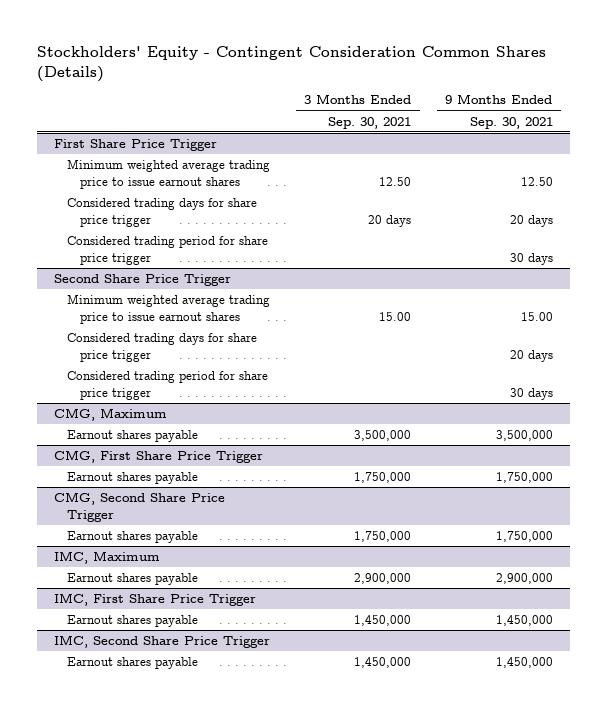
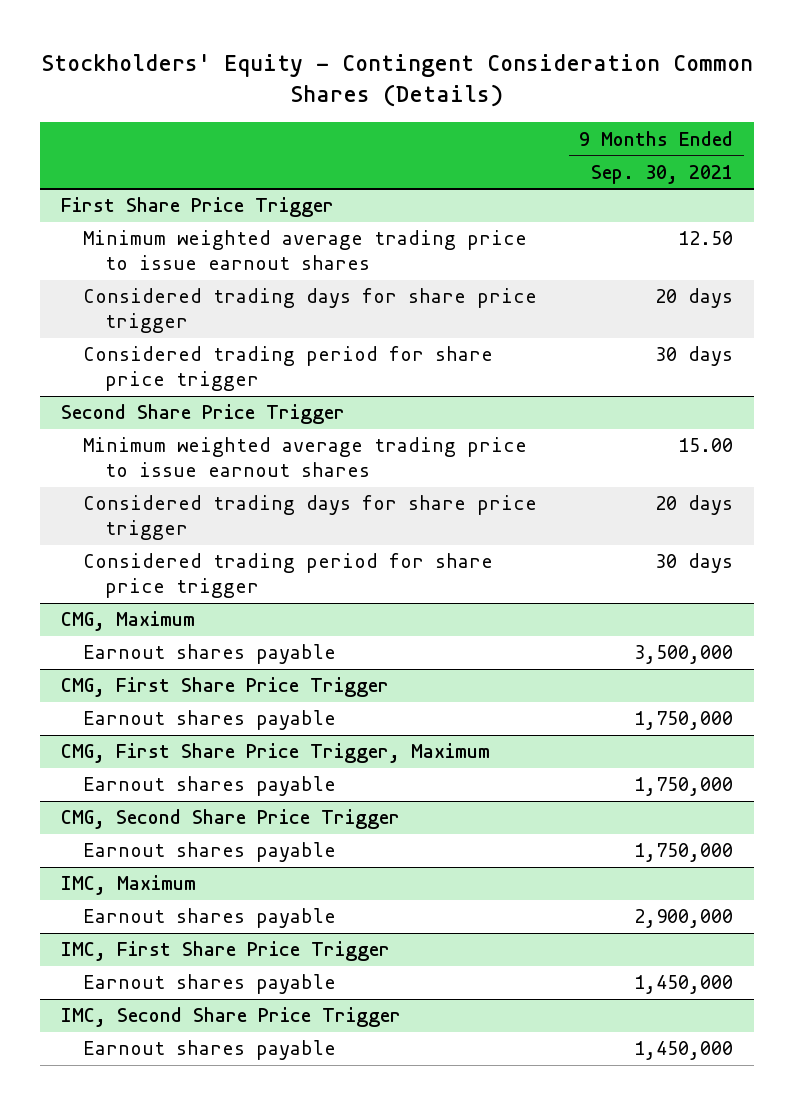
- | 3 Months Ended Sep. 30, 2021 | 9 Months Ended Sep. 30, 2021
+ | 9 Months Ended Sep. 30, 2021
+ CMG, First Share Price Trigger, Maximum
+ Earnout shares payable | 1,750,000

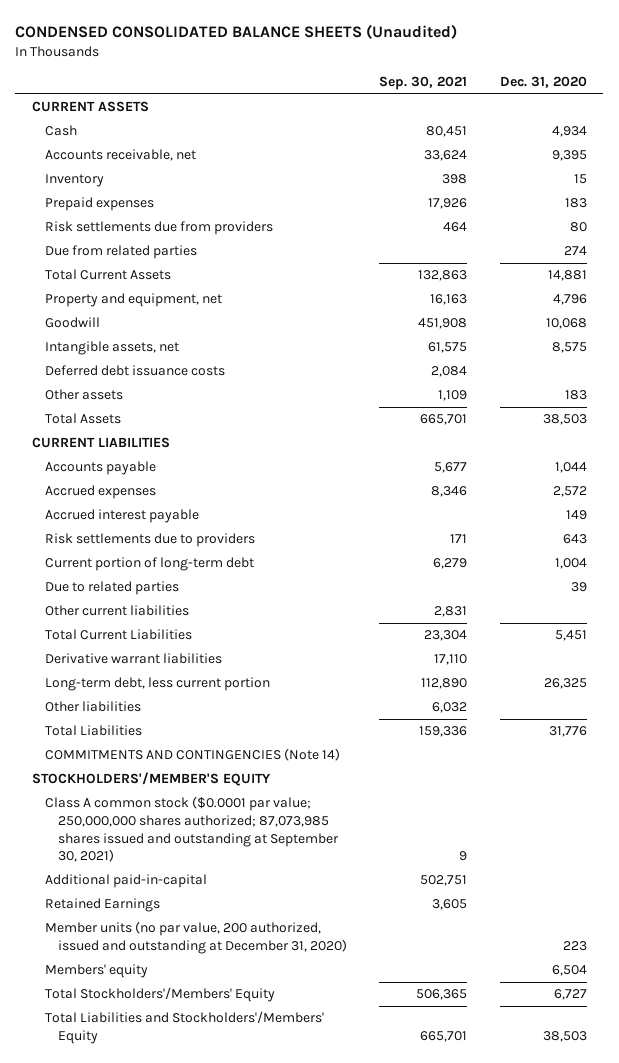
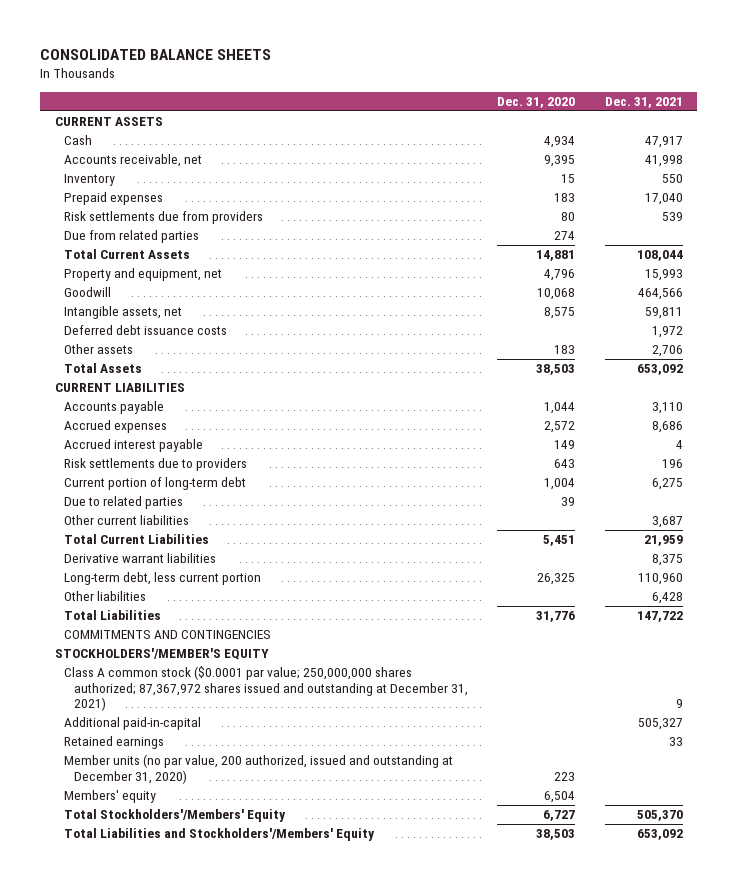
- CONDENSED CONSOLIDATED BALANCE SHEETS (Unaudited)
+ CONSOLIDATED BALANCE SHEETS
- | Sep. 30, 2021 | Dec. 31, 2020
+ | Dec. 31, 2020 | Dec. 31, 2021
- COMMITMENTS AND CONTINGENCIES (Note 14)
+ COMMITMENTS AND CONTINGENCIES
- Class A common stock ($0.0001 par value; 250,000,000 shares authorized; 87,073,985 shares issued and outstanding at September 30, 2021) | 9 |
+ Class A common stock ($0.0001 par value; 250,000,000 shares authorized; 87,367,972 shares issued and outstanding at December 31, 2021) | | 9
- Retained Earnings | 3,605 |
+ Retained earnings | | 33

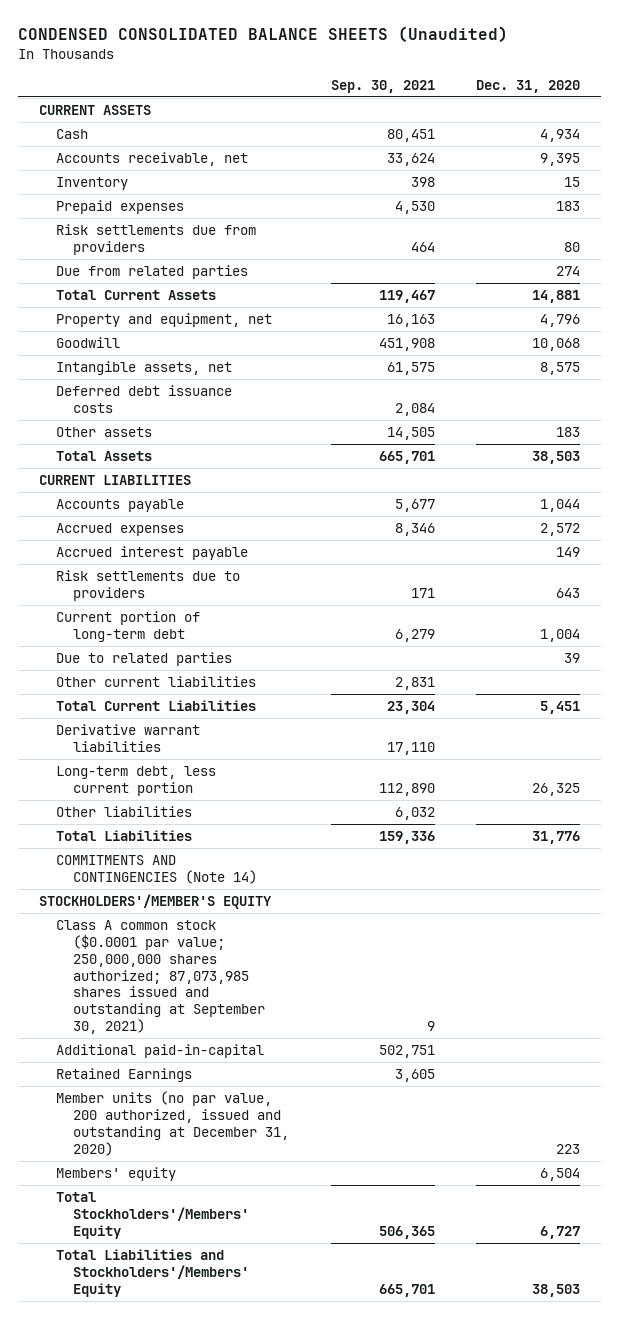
- CONSOLIDATED BALANCE SHEETS
+ CONDENSED CONSOLIDATED BALANCE SHEETS (Unaudited)
- | Dec. 31, 2020 | Dec. 31, 2021
+ | Sep. 30, 2021 | Dec. 31, 2020
- COMMITMENTS AND CONTINGENCIES
+ COMMITMENTS AND CONTINGENCIES (Note 14)
- Class A common stock ($0.0001 par value; 250,000,000 shares authorized; 87,367,972 shares issued and outstanding at December 31, 2021) | | 9
+ Class A common stock ($0.0001 par value; 250,000,000 shares authorized; 87,073,985 shares issued and outstanding at September 30, 2021) | 9 |
- Retained earnings | | 33
+ Retained Earnings | 3,605 |

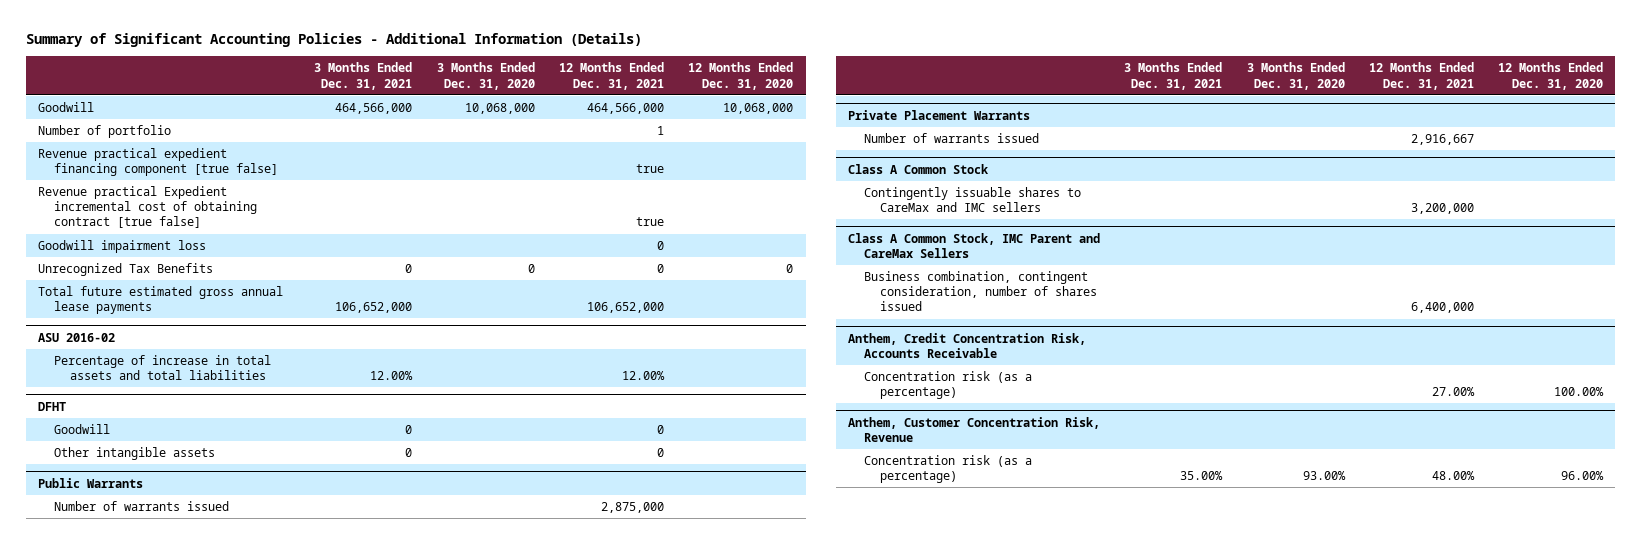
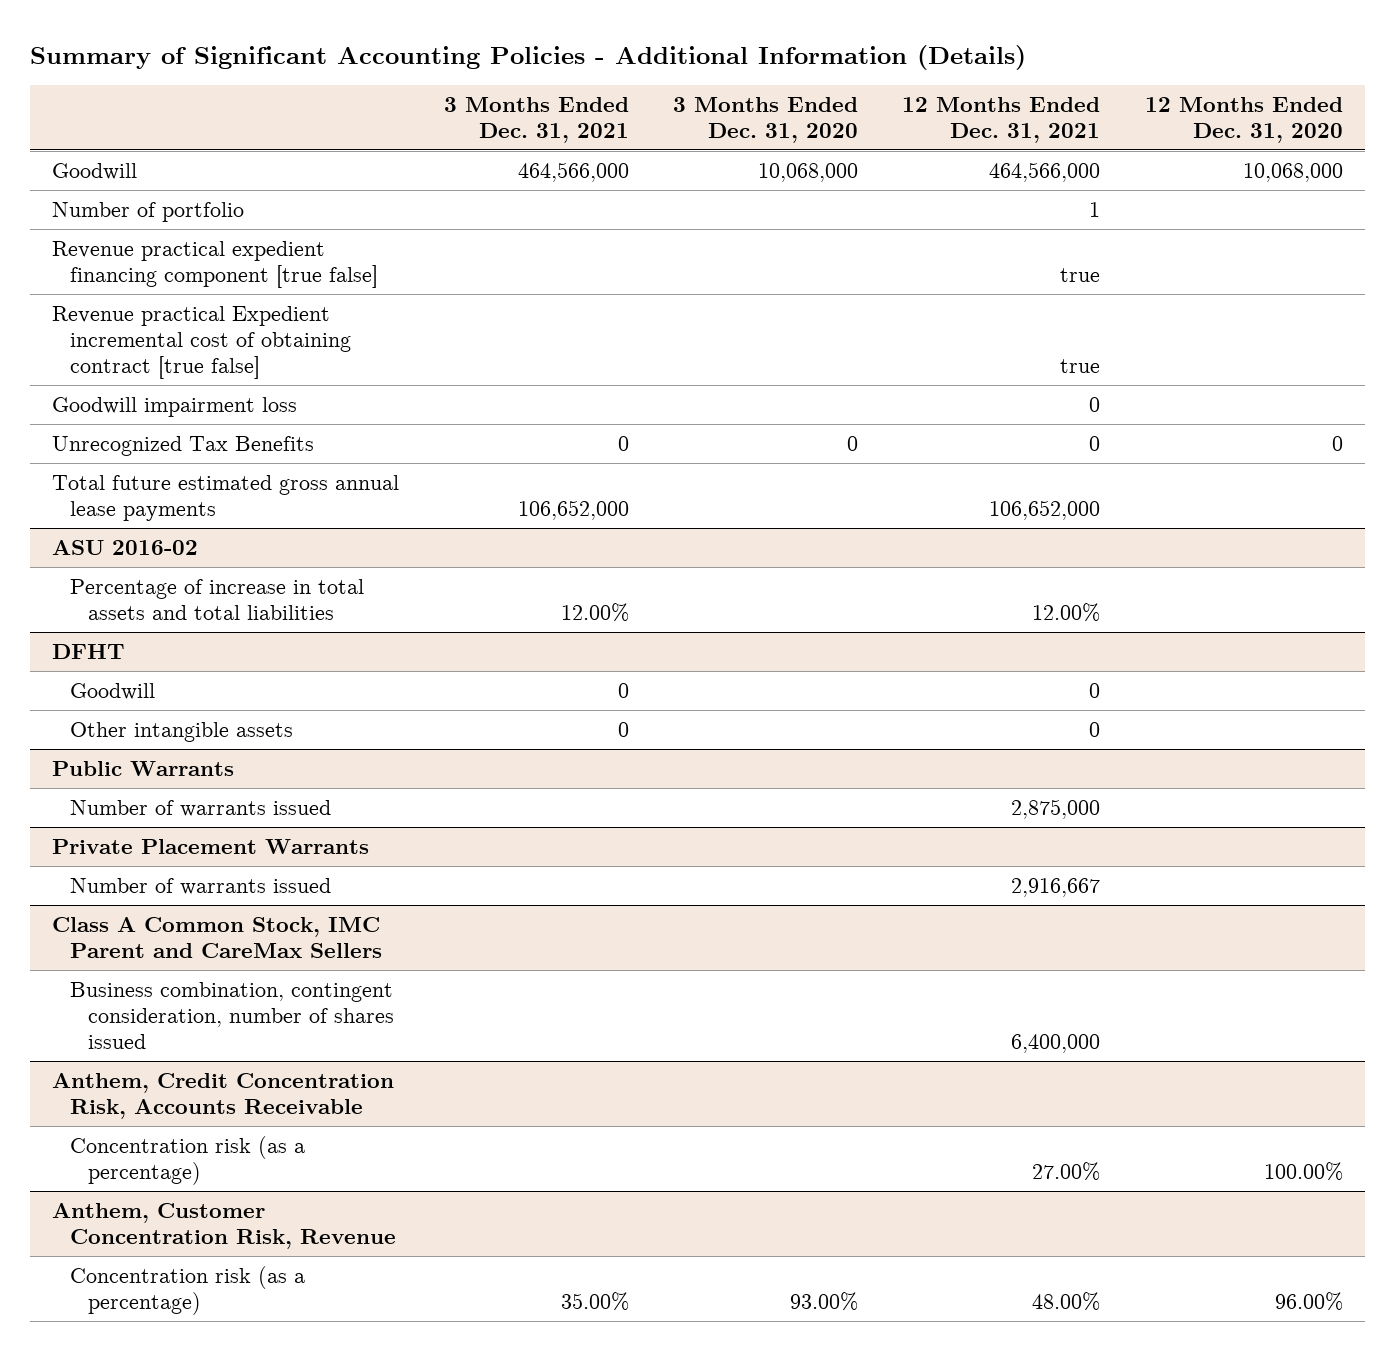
- Class A Common Stock
- Contingently issuable shares to CareMax and IMC sellers | | | 3,200,000 |

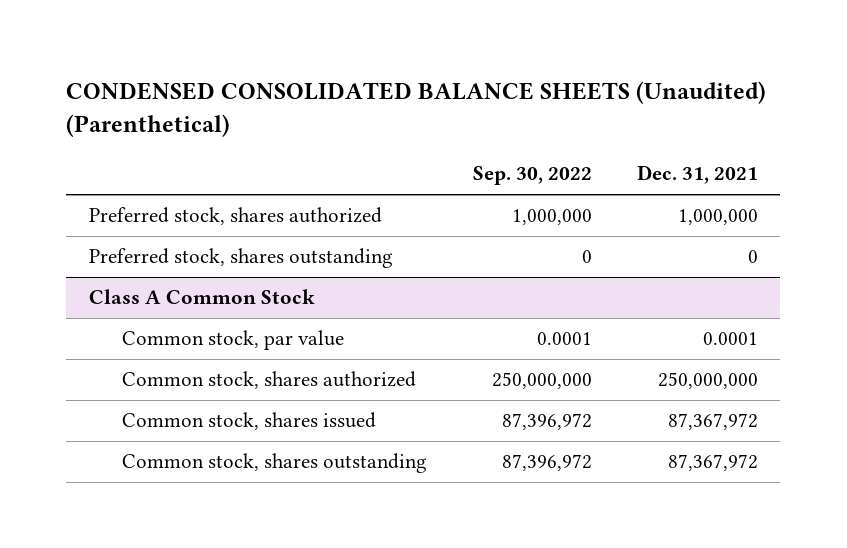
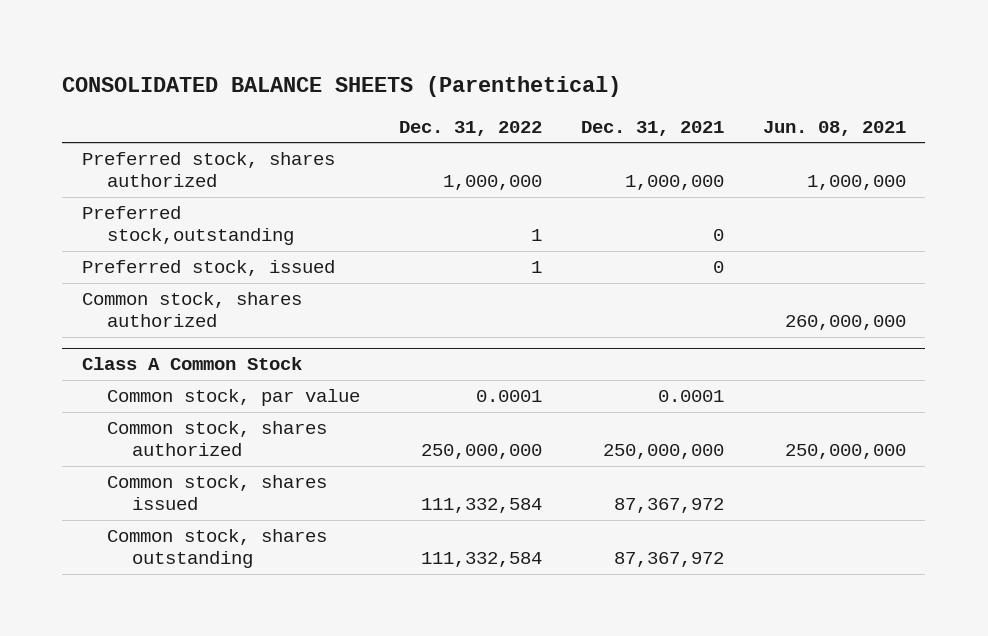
- CONDENSED CONSOLIDATED BALANCE SHEETS (Unaudited) (Parenthetical)
+ CONSOLIDATED BALANCE SHEETS (Parenthetical)
- | Sep. 30, 2022 | Dec. 31, 2021
+ | Dec. 31, 2022 | Dec. 31, 2021 | Jun. 08, 2021
- Preferred stock, shares outstanding | 0 | 0
+ Preferred stock,outstanding | 1 | 0 |
+ Preferred stock, issued | 1 | 0 |
+ Common stock, shares authorized | | | 260,000,000

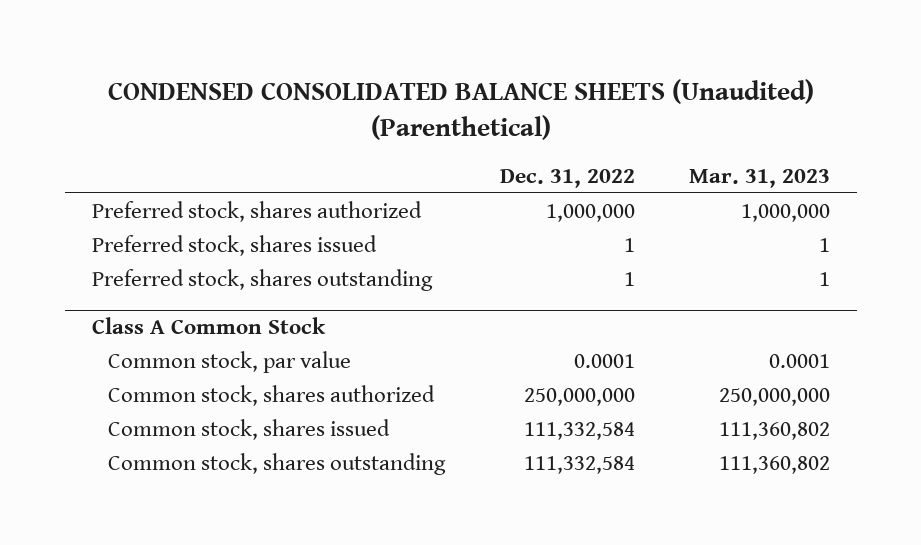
- CONSOLIDATED BALANCE SHEETS (Parenthetical)
+ CONDENSED CONSOLIDATED BALANCE SHEETS (Unaudited) (Parenthetical)
- | Dec. 31, 2022 | Dec. 31, 2021 | Jun. 08, 2021
+ | Dec. 31, 2022 | Mar. 31, 2023
- Preferred stock,outstanding | 1 | 0 |
- Preferred stock, issued | 1 | 0 |
- Common stock, shares authorized | | | 260,000,000
+ Preferred stock, shares issued | 1 | 1
+ Preferred stock, shares outstanding | 1 | 1

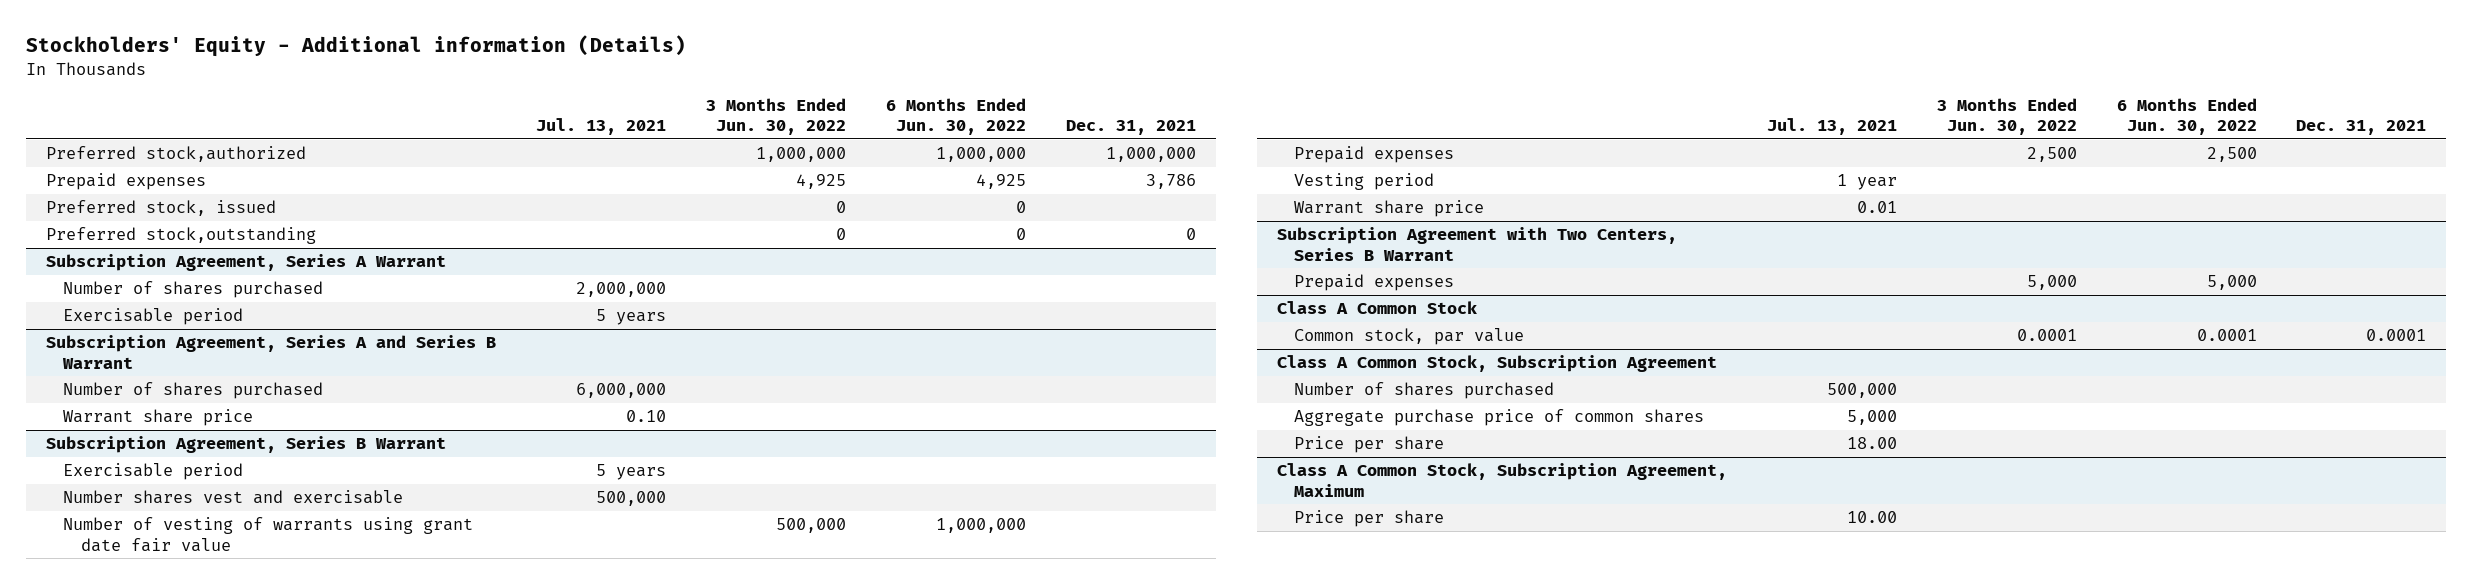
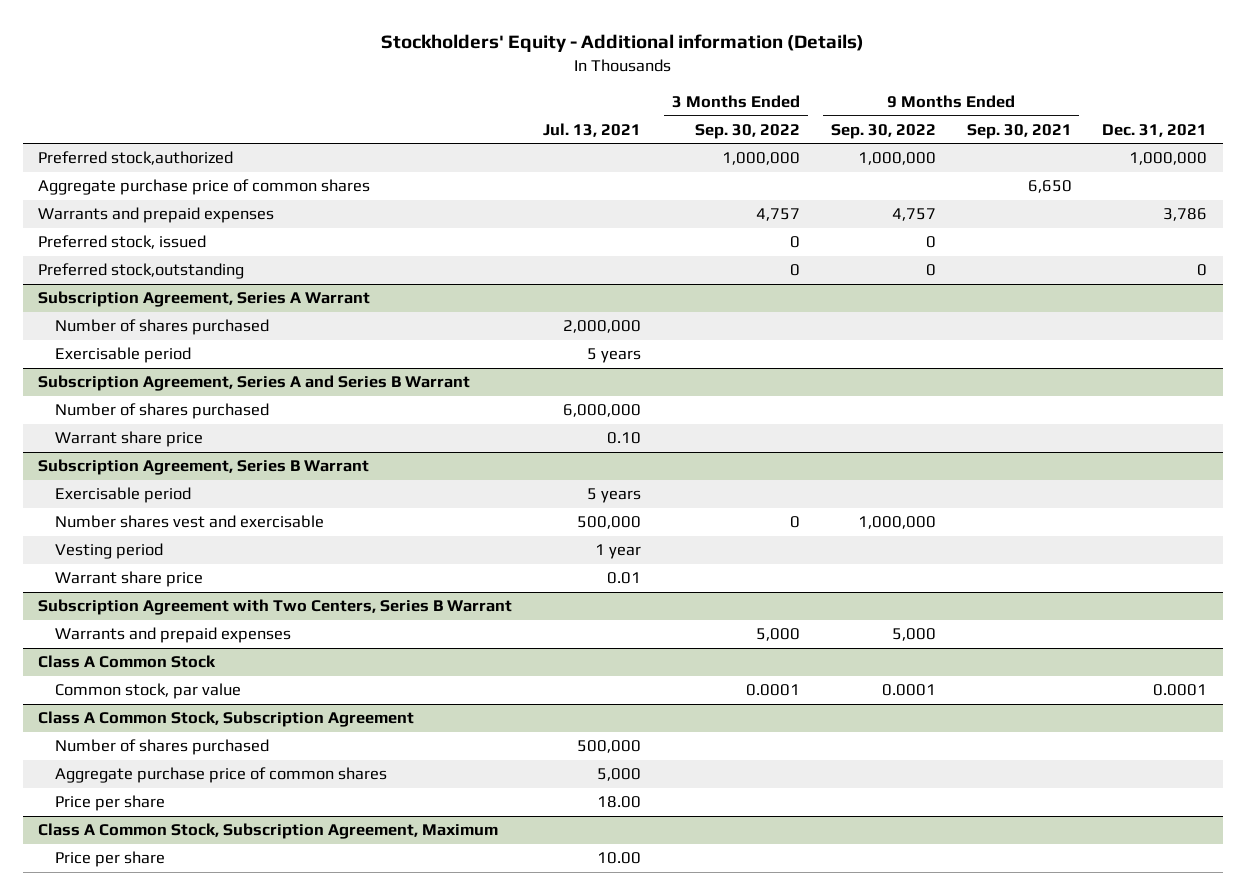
- | Jul. 13, 2021 | 3 Months Ended Jun. 30, 2022 | 6 Months Ended Jun. 30, 2022 | Dec. 31, 2021
+ | Jul. 13, 2021 | 3 Months Ended Sep. 30, 2022 | 9 Months Ended Sep. 30, 2022 | 9 Months Ended Sep. 30, 2021 | Dec. 31, 2021
- Prepaid expenses | | 4,925 | 4,925 | 3,786
+ Aggregate purchase price of common shares | | | | 6,650 |
+ Warrants and prepaid expenses | | 4,757 | 4,757 | | 3,786
@ Subscription Agreement, Series B Warrant
- Number of vesting of warrants using grant date fair value | | 500,000 | 1,000,000 |
- Prepaid expenses | | 2,500 | 2,500 |
@ Subscription Agreement with Two Centers, Series B Warrant
- Prepaid expenses | | 5,000 | 5,000 |
+ Warrants and prepaid expenses | | 5,000 | 5,000 | |

